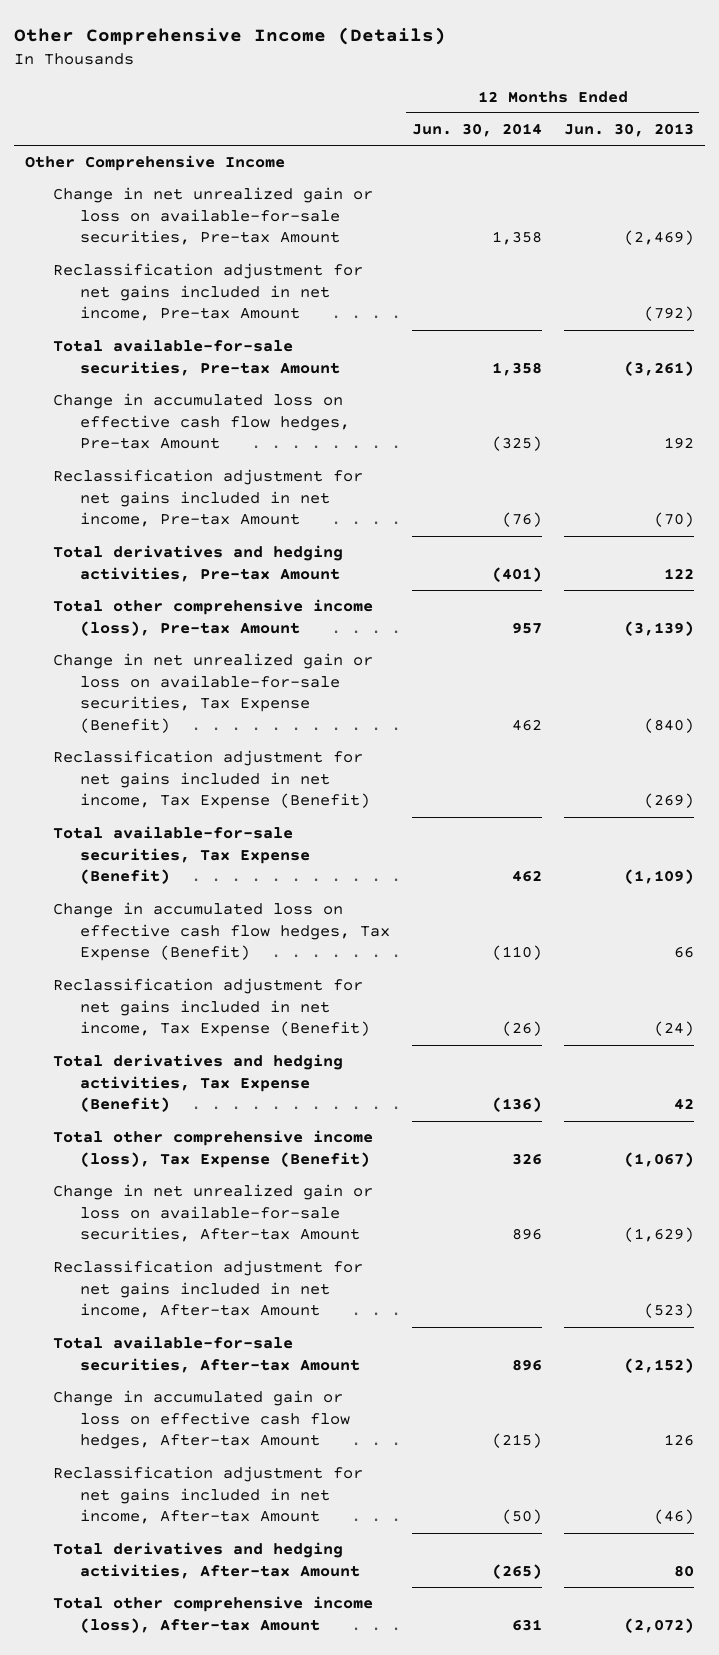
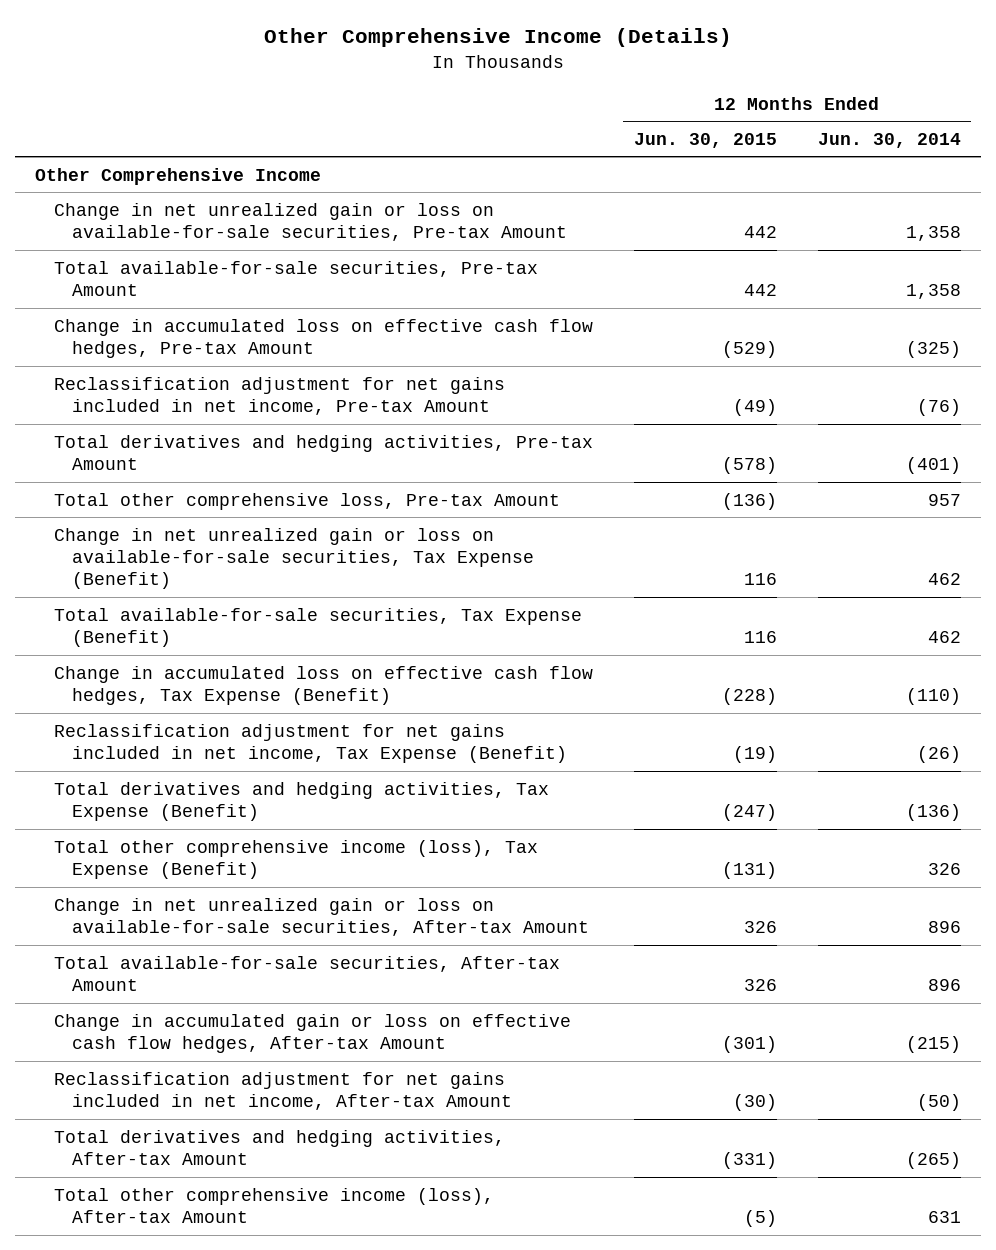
- | 12 Months Ended Jun. 30, 2014 | 12 Months Ended Jun. 30, 2013
+ | 12 Months Ended Jun. 30, 2015 | 12 Months Ended Jun. 30, 2014
- Reclassification adjustment for net gains included in net income, Pre-tax Amount | | (792)
- Total other comprehensive income (loss), Pre-tax Amount | 957 | (3,139)
+ Total other comprehensive loss, Pre-tax Amount | (136) | 957
- Reclassification adjustment for net gains included in net income, Tax Expense (Benefit) | | (269)
- Reclassification adjustment for net gains included in net income, After-tax Amount | | (523)

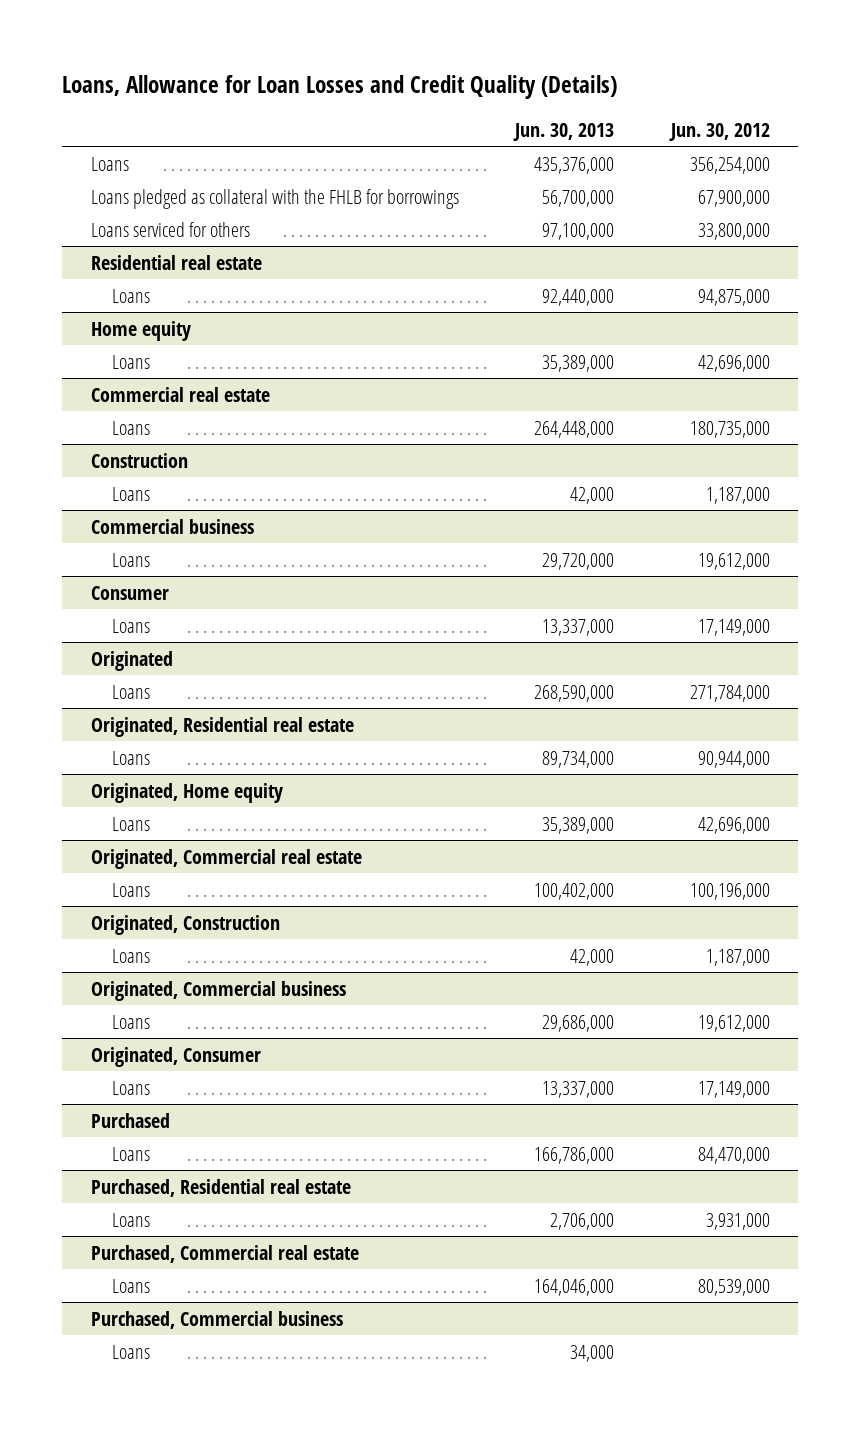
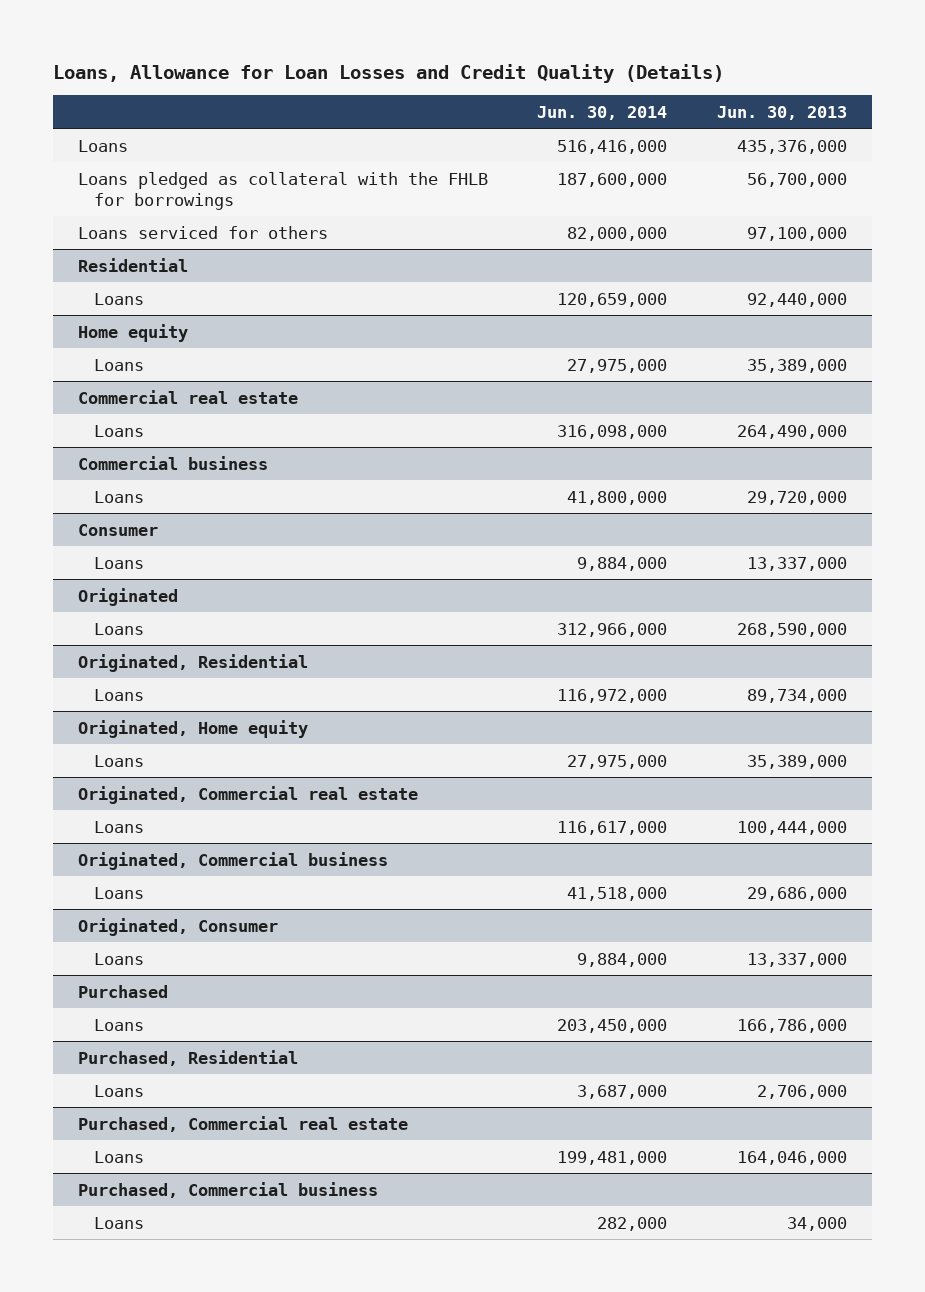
- | Jun. 30, 2013 | Jun. 30, 2012
+ | Jun. 30, 2014 | Jun. 30, 2013
- Residential real estate
+ Residential
@ Commercial real estate
- Loans | 264,448,000 | 180,735,000
- Construction
- Loans | 42,000 | 1,187,000
@ Commercial real estate
+ Loans | 316,098,000 | 264,490,000
- Originated, Residential real estate
+ Originated, Residential
@ Originated, Commercial real estate
- Loans | 100,402,000 | 100,196,000
- Originated, Construction
- Loans | 42,000 | 1,187,000
@ Originated, Commercial real estate
+ Loans | 116,617,000 | 100,444,000
- Purchased, Residential real estate
+ Purchased, Residential

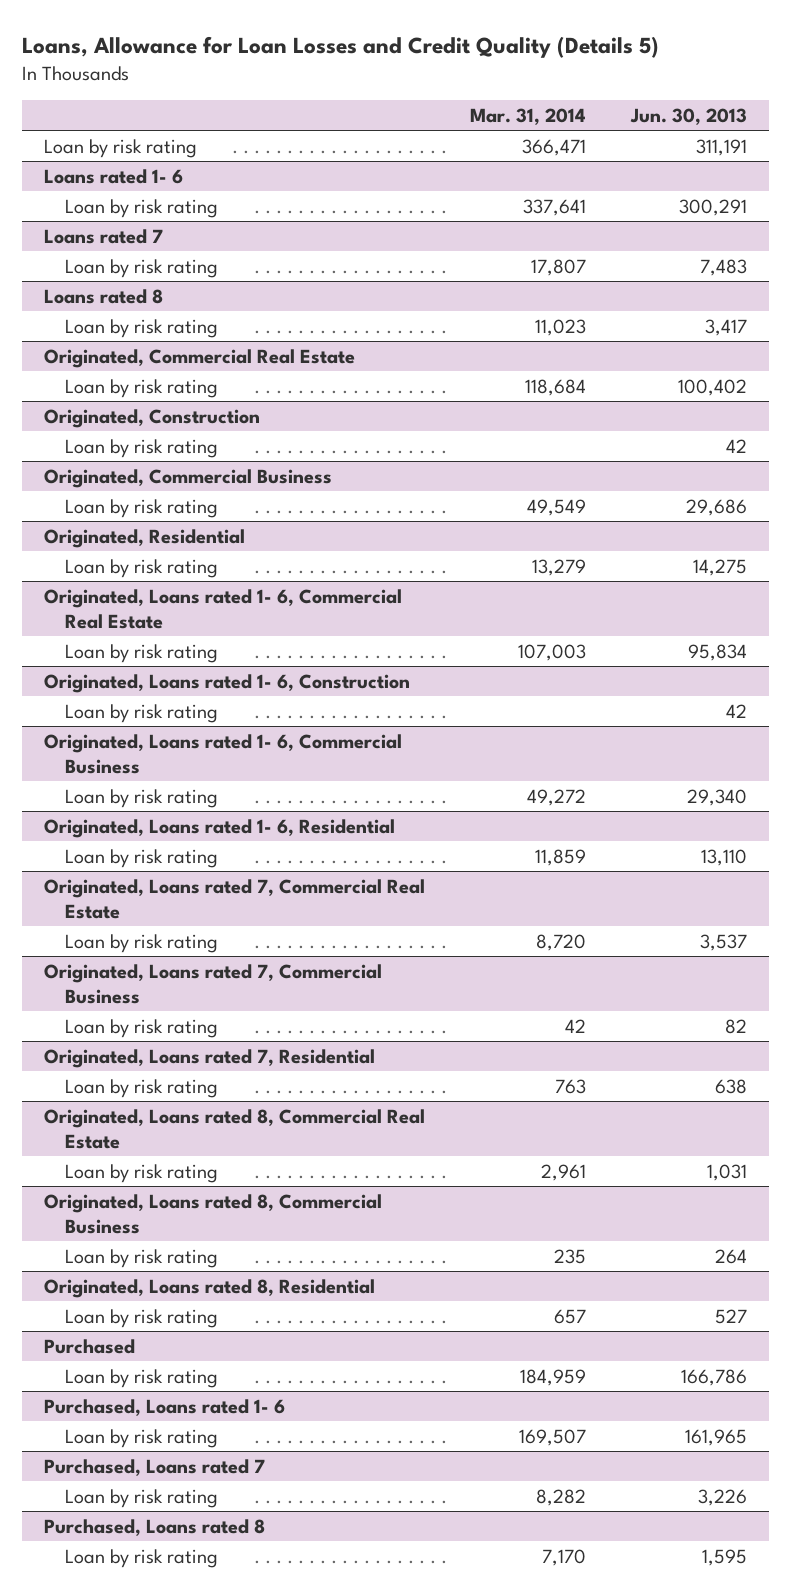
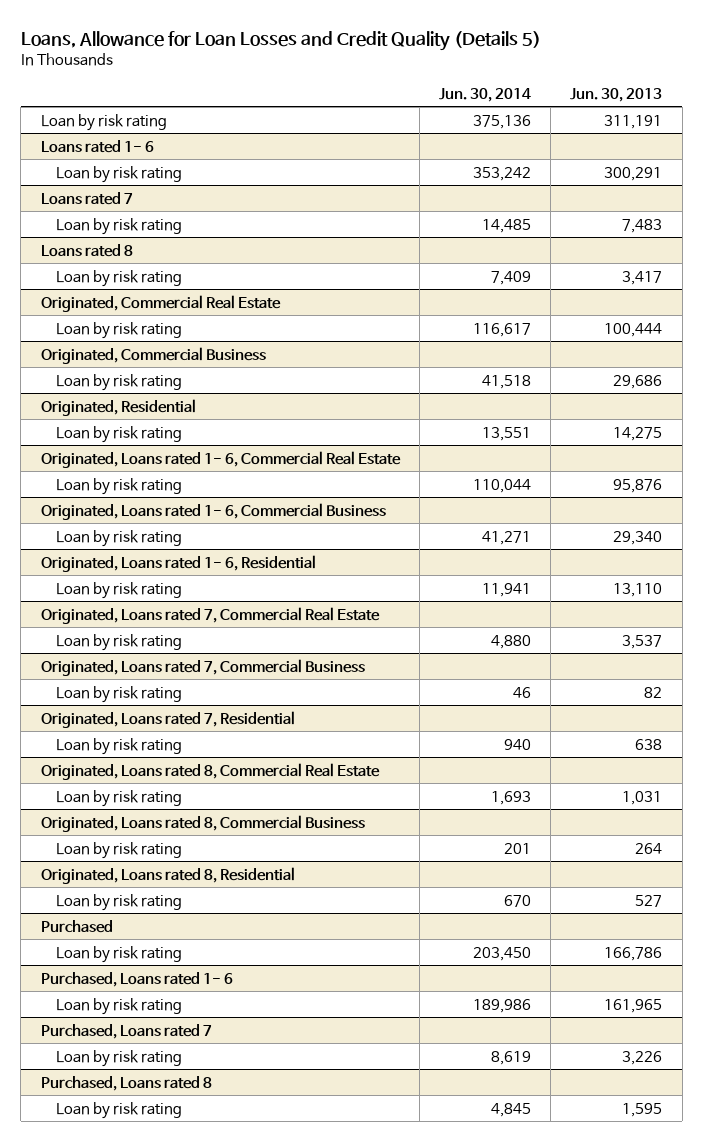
- | Mar. 31, 2014 | Jun. 30, 2013
+ | Jun. 30, 2014 | Jun. 30, 2013
@ Originated, Commercial Real Estate
- Loan by risk rating | 118,684 | 100,402
- Originated, Construction
- Loan by risk rating | | 42
@ Originated, Commercial Real Estate
+ Loan by risk rating | 116,617 | 100,444
@ Originated, Loans rated 1- 6, Commercial Real Estate
- Loan by risk rating | 107,003 | 95,834
- Originated, Loans rated 1- 6, Construction
- Loan by risk rating | | 42
@ Originated, Loans rated 1- 6, Commercial Real Estate
+ Loan by risk rating | 110,044 | 95,876

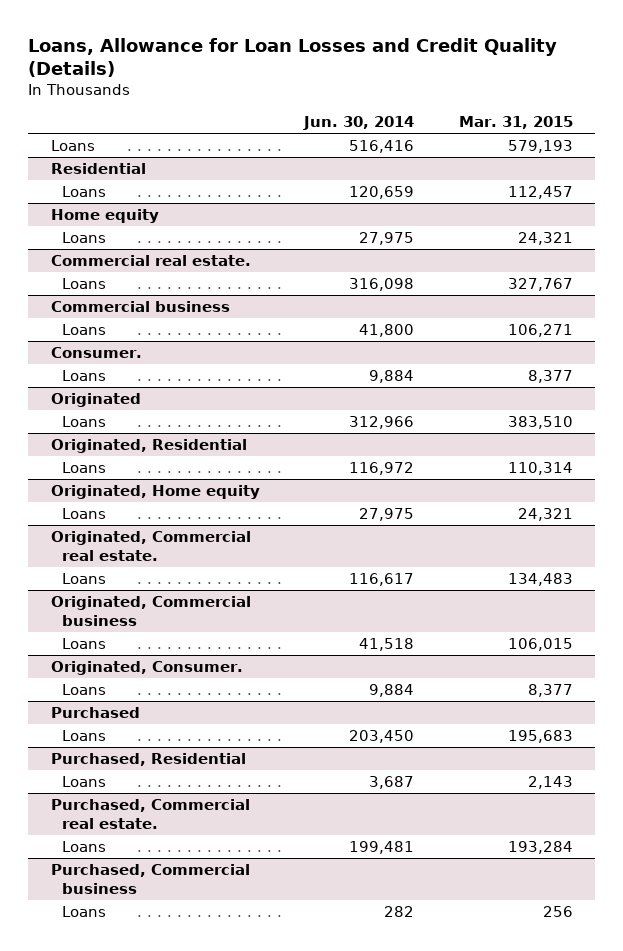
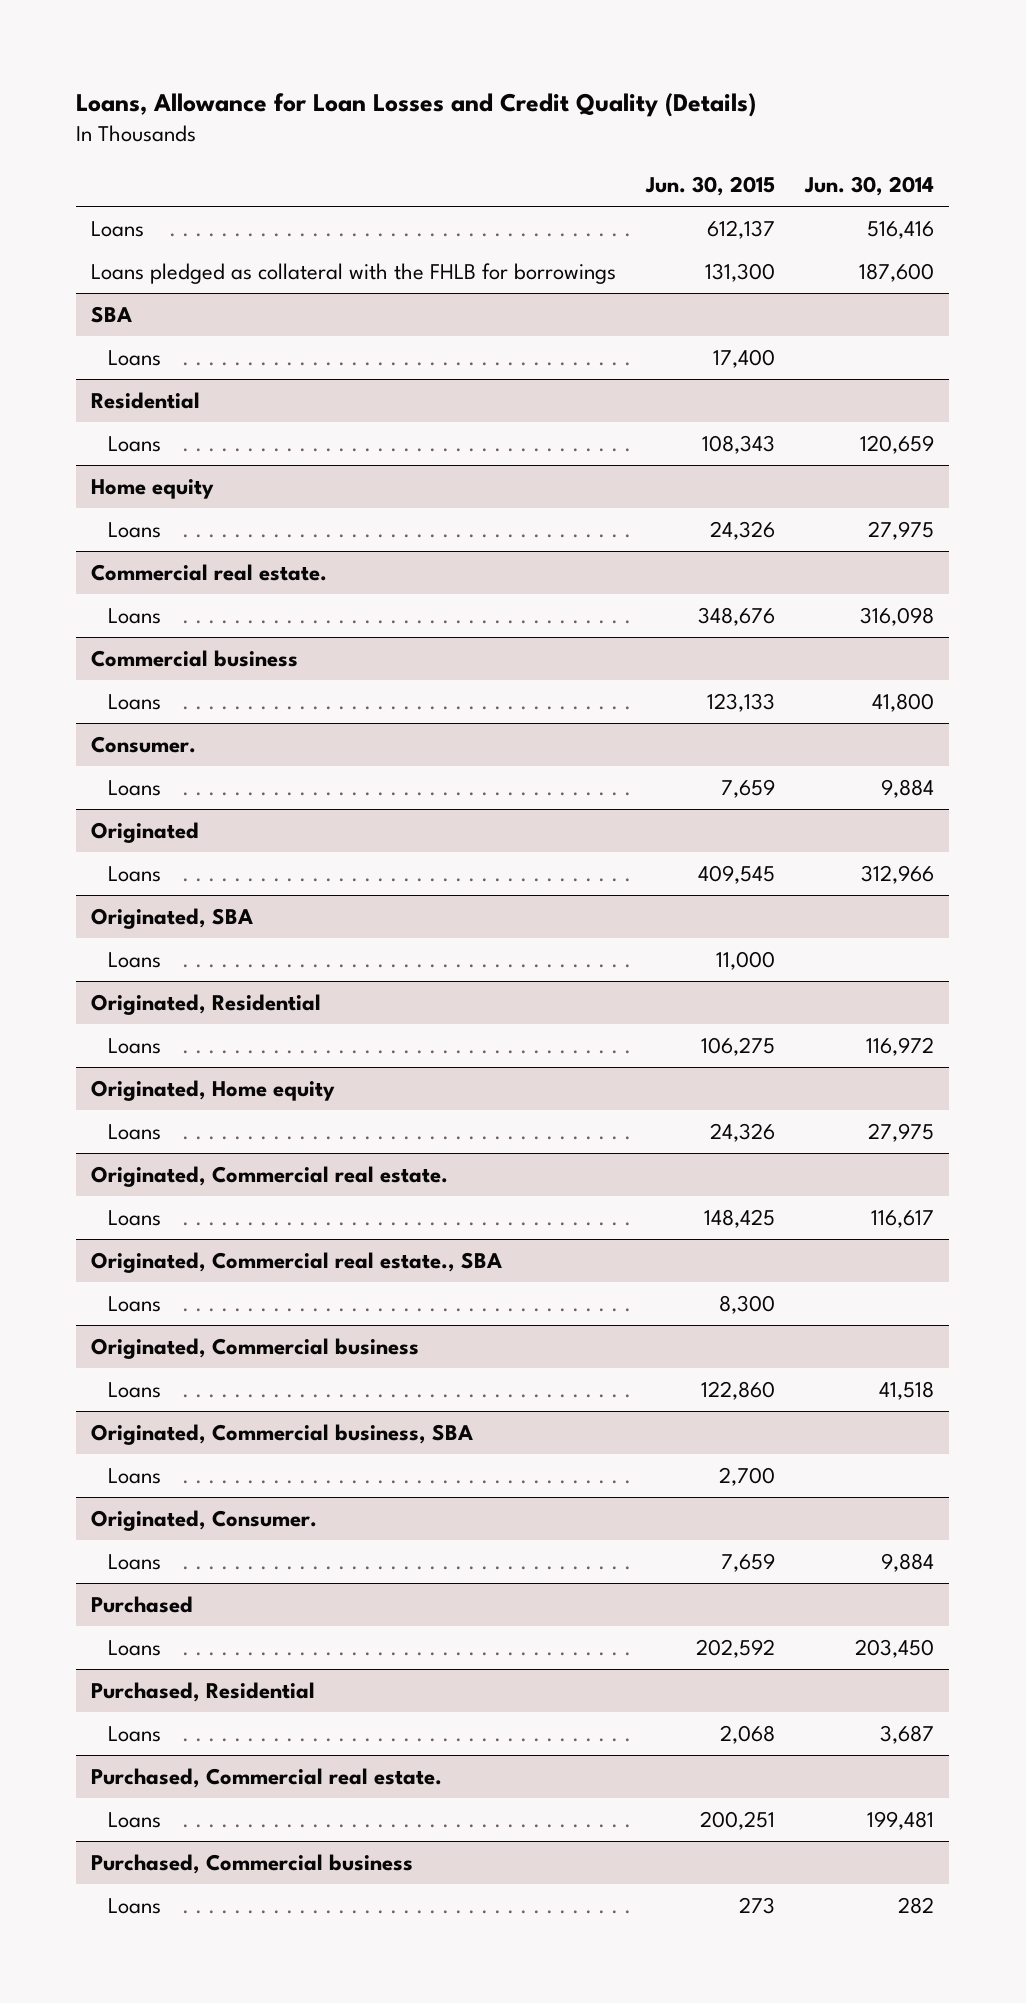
- | Jun. 30, 2014 | Mar. 31, 2015
+ | Jun. 30, 2015 | Jun. 30, 2014
+ Loans pledged as collateral with the FHLB for borrowings | 131,300 | 187,600
+ SBA
+ Loans | 17,400 |
+ Originated, SBA
+ Loans | 11,000 |
+ Originated, Commercial real estate., SBA
+ Loans | 8,300 |
+ Originated, Commercial business, SBA
+ Loans | 2,700 |

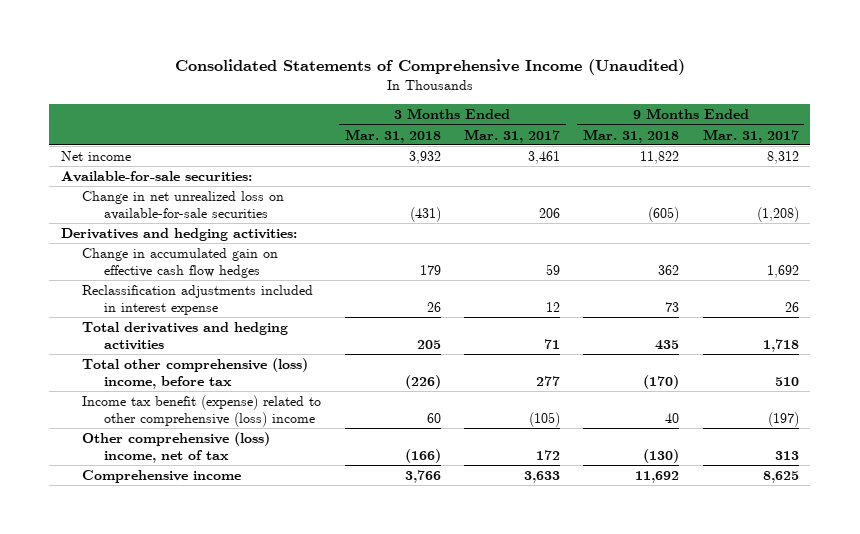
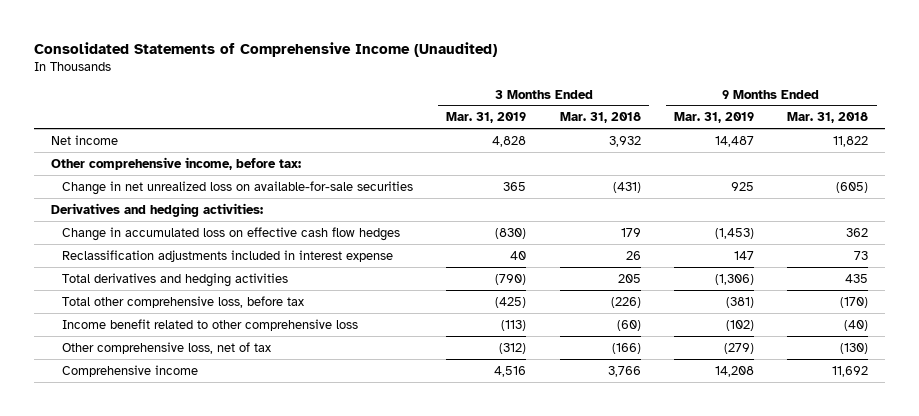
- | 3 Months Ended Mar. 31, 2018 | 3 Months Ended Mar. 31, 2017 | 9 Months Ended Mar. 31, 2018 | 9 Months Ended Mar. 31, 2017
+ | 3 Months Ended Mar. 31, 2019 | 3 Months Ended Mar. 31, 2018 | 9 Months Ended Mar. 31, 2019 | 9 Months Ended Mar. 31, 2018
- Available-for-sale securities:
+ Other comprehensive income, before tax:
- Change in accumulated gain on effective cash flow hedges | 179 | 59 | 362 | 1,692
+ Change in accumulated loss on effective cash flow hedges | (830) | 179 | (1,453) | 362
- Total other comprehensive (loss) income, before tax | (226) | 277 | (170) | 510
- Income tax benefit (expense) related to other comprehensive (loss) income | 60 | (105) | 40 | (197)
- Other comprehensive (loss) income, net of tax | (166) | 172 | (130) | 313
+ Total other comprehensive loss, before tax | (425) | (226) | (381) | (170)
+ Income benefit related to other comprehensive loss | (113) | (60) | (102) | (40)
+ Other comprehensive loss, net of tax | (312) | (166) | (279) | (130)

